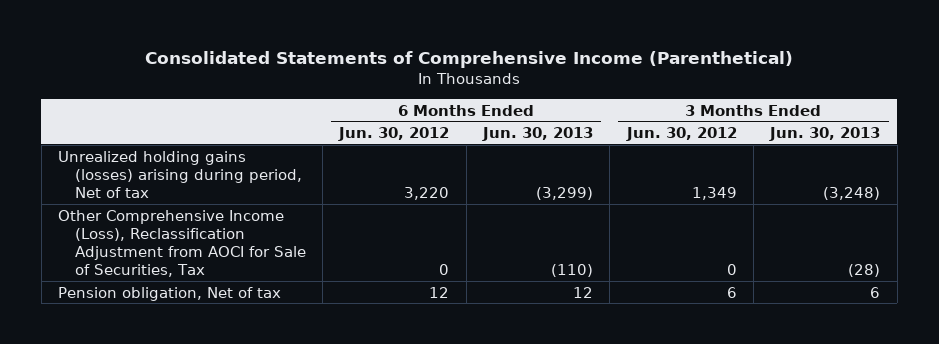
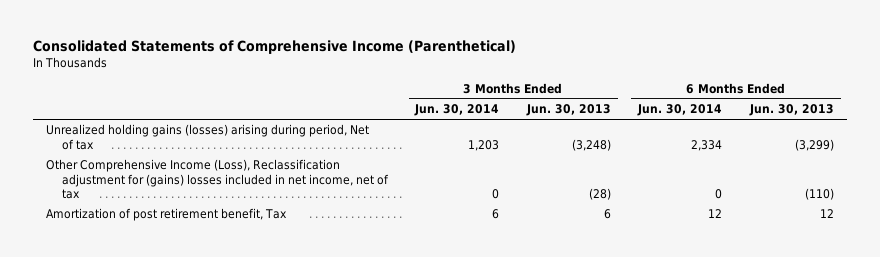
- | 6 Months Ended Jun. 30, 2012 | 6 Months Ended Jun. 30, 2013 | 3 Months Ended Jun. 30, 2012 | 3 Months Ended Jun. 30, 2013
+ | 3 Months Ended Jun. 30, 2014 | 3 Months Ended Jun. 30, 2013 | 6 Months Ended Jun. 30, 2014 | 6 Months Ended Jun. 30, 2013
- Other Comprehensive Income (Loss), Reclassification Adjustment from AOCI for Sale of Securities, Tax | 0 | (110) | 0 | (28)
- Pension obligation, Net of tax | 12 | 12 | 6 | 6
+ Other Comprehensive Income (Loss), Reclassification adjustment for (gains) losses included in net income, net of tax | 0 | (28) | 0 | (110)
+ Amortization of post retirement benefit, Tax | 6 | 6 | 12 | 12

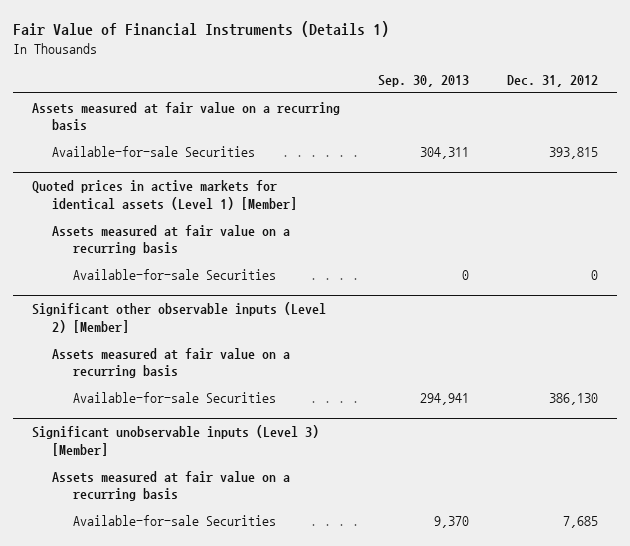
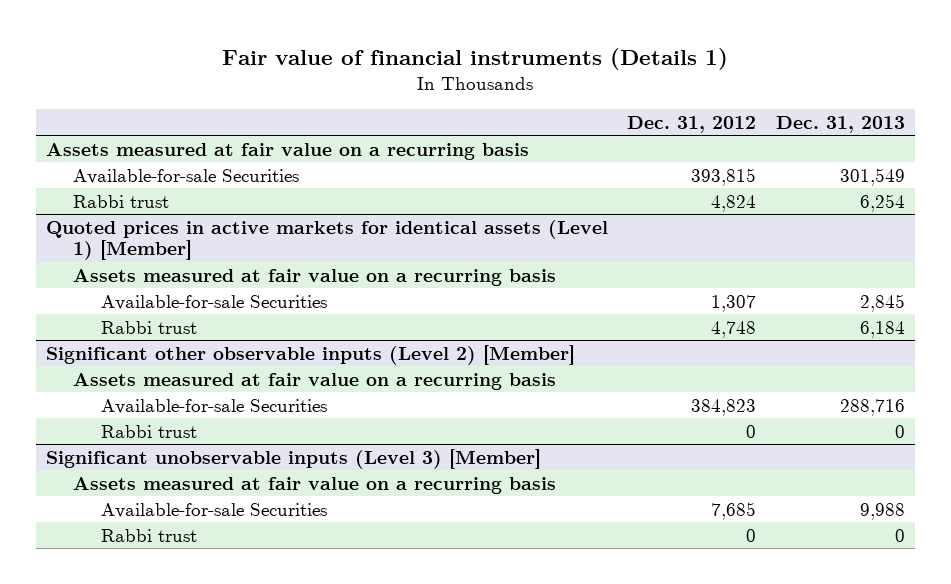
- Fair Value of Financial Instruments (Details 1)
+ Fair value of financial instruments (Details 1)
- | Sep. 30, 2013 | Dec. 31, 2012
+ | Dec. 31, 2012 | Dec. 31, 2013
+ Rabbi trust | 4,824 | 6,254
@ Quoted prices in active markets for identical assets (Level 1) [Member]
- Available-for-sale Securities | 0 | 0
+ Available-for-sale Securities | 1,307 | 2,845
+ Rabbi trust | 4,748 | 6,184
@ Significant other observable inputs (Level 2) [Member]
- Available-for-sale Securities | 294,941 | 386,130
+ Available-for-sale Securities | 384,823 | 288,716
+ Rabbi trust | 0 | 0
@ Significant unobservable inputs (Level 3) [Member]
+ Rabbi trust | 0 | 0

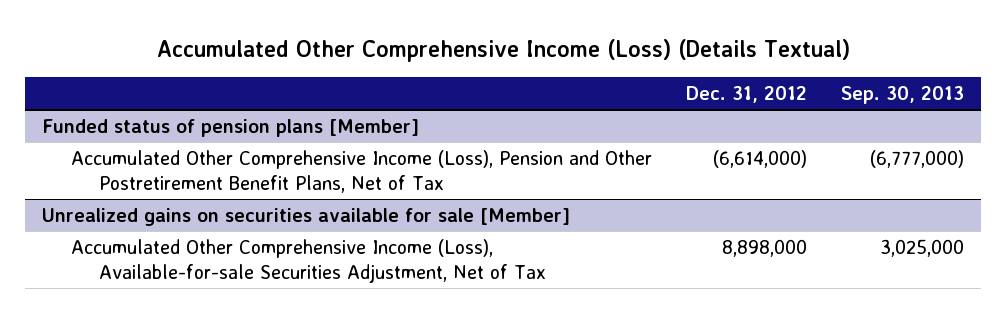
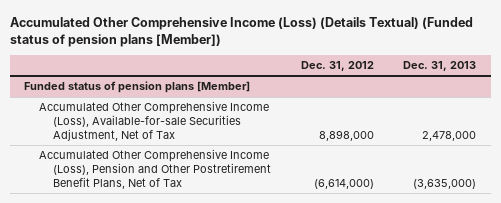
- Accumulated Other Comprehensive Income (Loss) (Details Textual)
+ Accumulated Other Comprehensive Income (Loss) (Details Textual) (Funded status of pension plans [Member])
- | Dec. 31, 2012 | Sep. 30, 2013
+ | Dec. 31, 2012 | Dec. 31, 2013
- Unrealized gains on securities available for sale [Member]
@ Funded status of pension plans [Member]
moved down: Accumulated Other Comprehensive Income (Loss), Pension and Other Postretirement Benefit Plans, Net of Tax | (6,614,000) | (3,635,000)

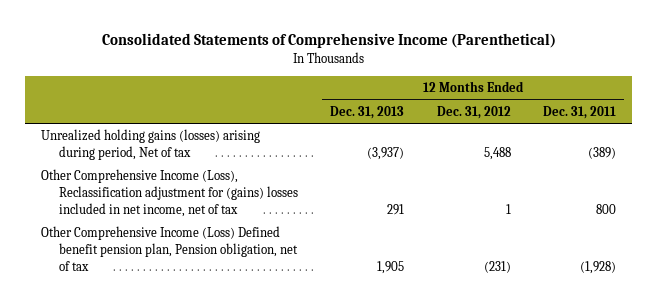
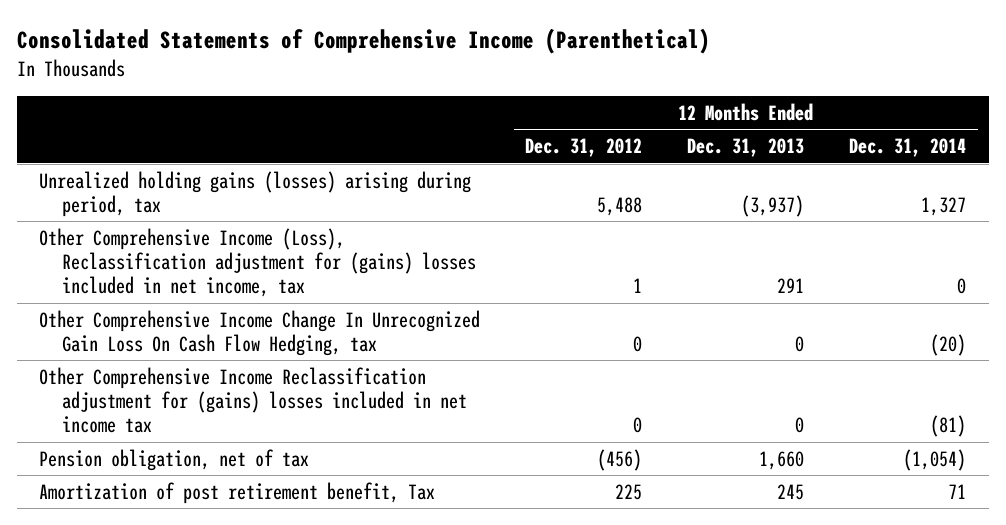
- | 12 Months Ended Dec. 31, 2013 | 12 Months Ended Dec. 31, 2012 | 12 Months Ended Dec. 31, 2011
+ | 12 Months Ended Dec. 31, 2012 | 12 Months Ended Dec. 31, 2013 | 12 Months Ended Dec. 31, 2014
- Unrealized holding gains (losses) arising during period, Net of tax | (3,937) | 5,488 | (389)
- Other Comprehensive Income (Loss), Reclassification adjustment for (gains) losses included in net income, net of tax | 291 | 1 | 800
- Other Comprehensive Income (Loss) Defined benefit pension plan, Pension obligation, net of tax | 1,905 | (231) | (1,928)
+ Unrealized holding gains (losses) arising during period, tax | 5,488 | (3,937) | 1,327
+ Other Comprehensive Income (Loss), Reclassification adjustment for (gains) losses included in net income, tax | 1 | 291 | 0
+ Other Comprehensive Income Change In Unrecognized Gain Loss On Cash Flow Hedging, tax | 0 | 0 | (20)
+ Other Comprehensive Income Reclassification adjustment for (gains) losses included in net income tax | 0 | 0 | (81)
+ Pension obligation, net of tax | (456) | 1,660 | (1,054)
+ Amortization of post retirement benefit, Tax | 225 | 245 | 71

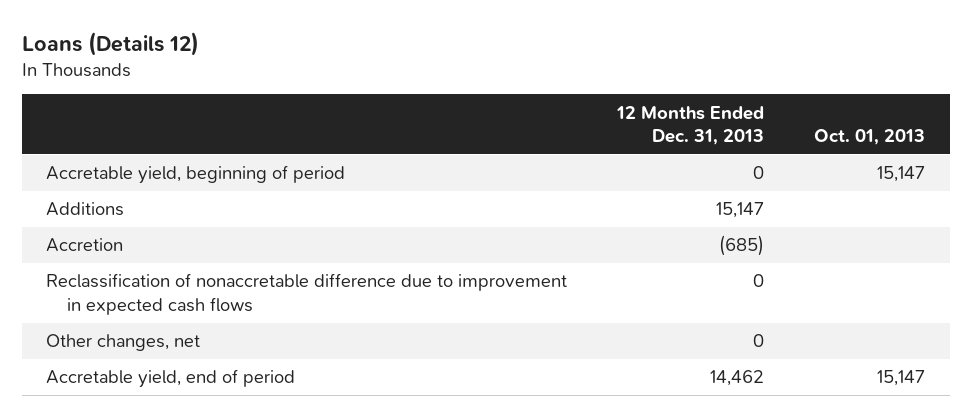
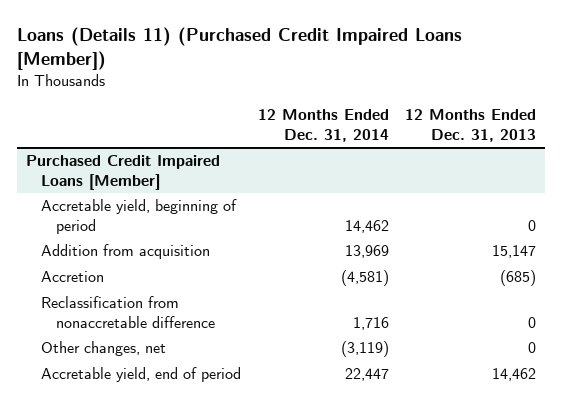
- Loans (Details 12)
+ Loans (Details 11) (Purchased Credit Impaired Loans [Member])
- | 12 Months Ended Dec. 31, 2013 | Oct. 01, 2013
+ | 12 Months Ended Dec. 31, 2014 | 12 Months Ended Dec. 31, 2013
+ Purchased Credit Impaired Loans [Member]
- Additions | 15,147 |
+ Addition from acquisition | 13,969 | 15,147
- Reclassification of nonaccretable difference due to improvement in expected cash flows | 0 |
+ Reclassification from nonaccretable difference | 1,716 | 0

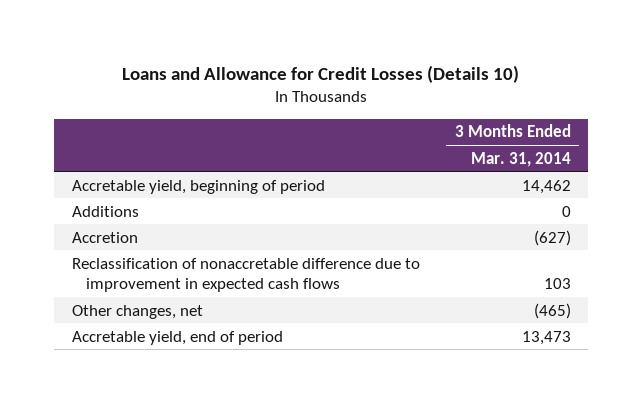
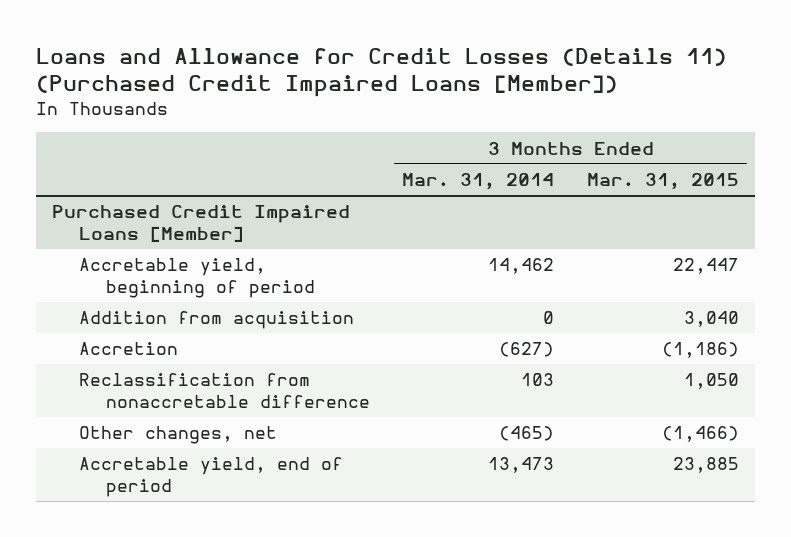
- Loans and Allowance for Credit Losses (Details 10)
+ Loans and Allowance for Credit Losses (Details 11) (Purchased Credit Impaired Loans [Member])
- | 3 Months Ended Mar. 31, 2014
+ | 3 Months Ended Mar. 31, 2014 | 3 Months Ended Mar. 31, 2015
+ Purchased Credit Impaired Loans [Member]
- Additions | 0
+ Addition from acquisition | 0 | 3,040
- Reclassification of nonaccretable difference due to improvement in expected cash flows | 103
+ Reclassification from nonaccretable difference | 103 | 1,050

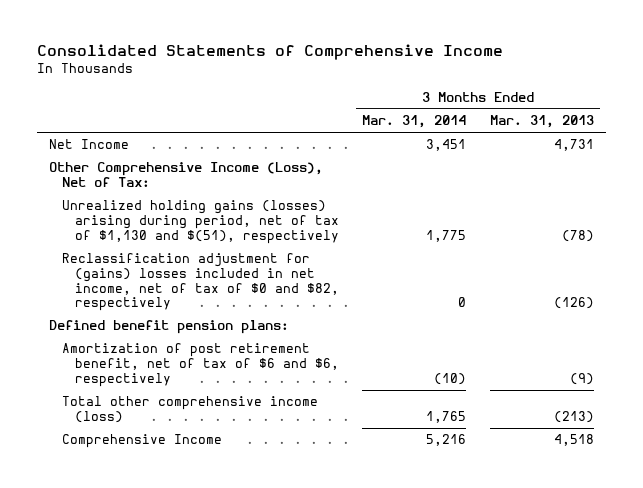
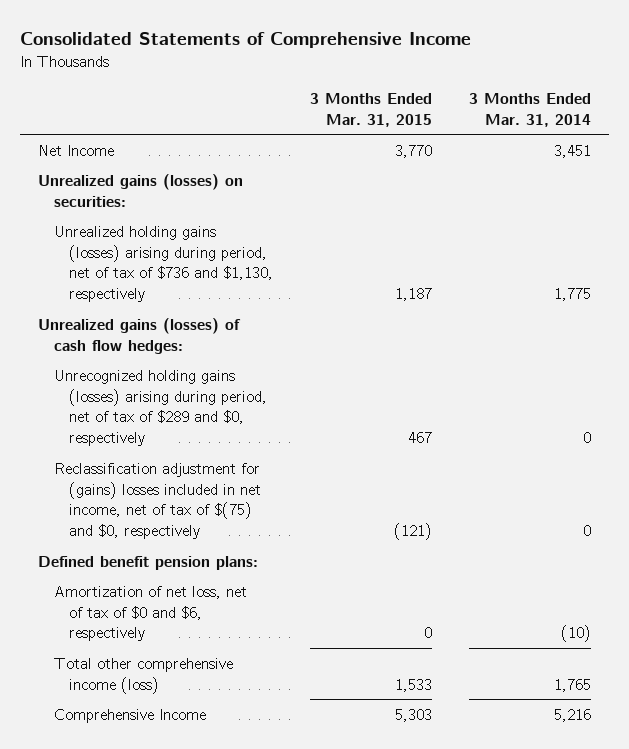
- | 3 Months Ended Mar. 31, 2014 | 3 Months Ended Mar. 31, 2013
+ | 3 Months Ended Mar. 31, 2015 | 3 Months Ended Mar. 31, 2014
- Other Comprehensive Income (Loss), Net of Tax:
- Unrealized holding gains (losses) arising during period, net of tax of $1,130 and $(51), respectively | 1,775 | (78)
- Reclassification adjustment for (gains) losses included in net income, net of tax of $0 and $82, respectively | 0 | (126)
+ Unrealized gains (losses) on securities:
+ Unrealized holding gains (losses) arising during period, net of tax of $736 and $1,130, respectively | 1,187 | 1,775
+ Unrealized gains (losses) of cash flow hedges:
+ Unrecognized holding gains (losses) arising during period, net of tax of $289 and $0, respectively | 467 | 0
+ Reclassification adjustment for (gains) losses included in net income, net of tax of $(75) and $0, respectively | (121) | 0
- Amortization of post retirement benefit, net of tax of $6 and $6, respectively | (10) | (9)
+ Amortization of net loss, net of tax of $0 and $6, respectively | 0 | (10)

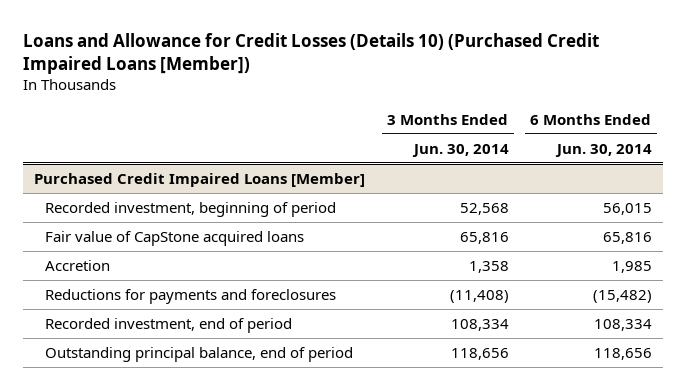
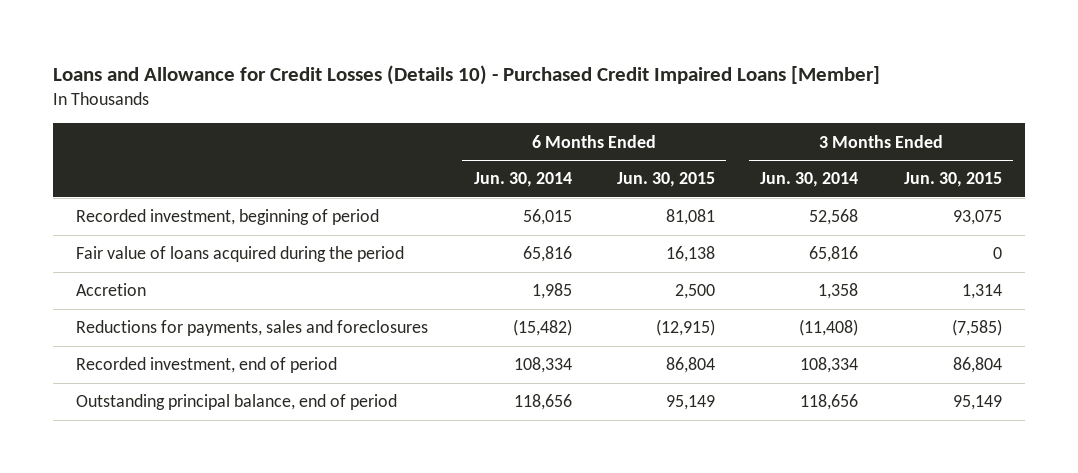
- Loans and Allowance for Credit Losses (Details 10) (Purchased Credit Impaired Loans [Member])
+ Loans and Allowance for Credit Losses (Details 10) - Purchased Credit Impaired Loans [Member]
- | 3 Months Ended Jun. 30, 2014 | 6 Months Ended Jun. 30, 2014
+ | 6 Months Ended Jun. 30, 2014 | 6 Months Ended Jun. 30, 2015 | 3 Months Ended Jun. 30, 2014 | 3 Months Ended Jun. 30, 2015
- Purchased Credit Impaired Loans [Member]
- Fair value of CapStone acquired loans | 65,816 | 65,816
+ Fair value of loans acquired during the period | 65,816 | 16,138 | 65,816 | 0
- Reductions for payments and foreclosures | (11,408) | (15,482)
+ Reductions for payments, sales and foreclosures | (15,482) | (12,915) | (11,408) | (7,585)

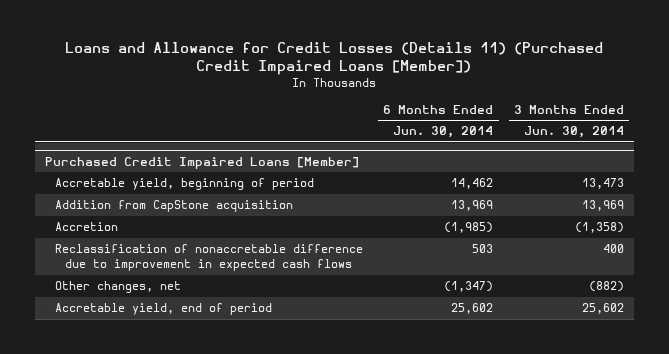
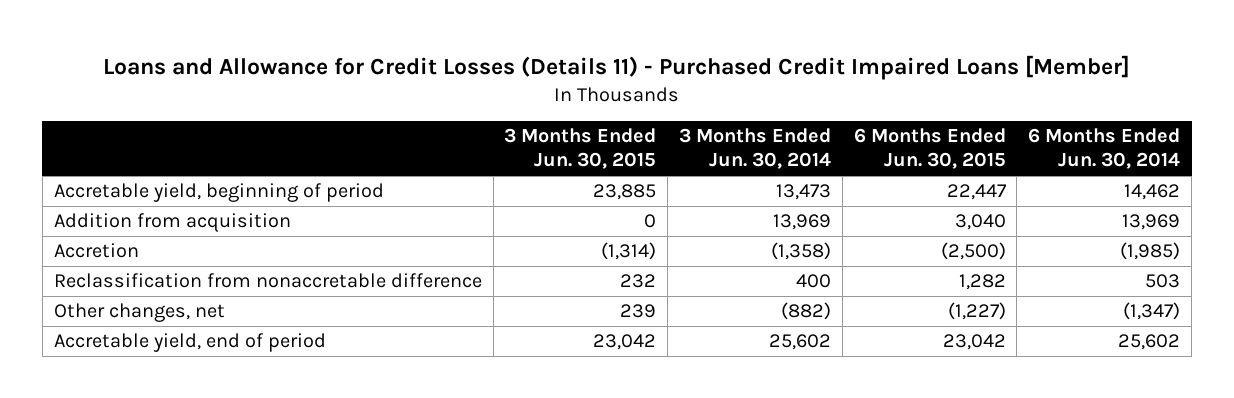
- Loans and Allowance for Credit Losses (Details 11) (Purchased Credit Impaired Loans [Member])
+ Loans and Allowance for Credit Losses (Details 11) - Purchased Credit Impaired Loans [Member]
- | 6 Months Ended Jun. 30, 2014 | 3 Months Ended Jun. 30, 2014
+ | 3 Months Ended Jun. 30, 2015 | 3 Months Ended Jun. 30, 2014 | 6 Months Ended Jun. 30, 2015 | 6 Months Ended Jun. 30, 2014
- Purchased Credit Impaired Loans [Member]
- Addition from CapStone acquisition | 13,969 | 13,969
+ Addition from acquisition | 0 | 13,969 | 3,040 | 13,969
- Reclassification of nonaccretable difference due to improvement in expected cash flows | 503 | 400
+ Reclassification from nonaccretable difference | 232 | 400 | 1,282 | 503

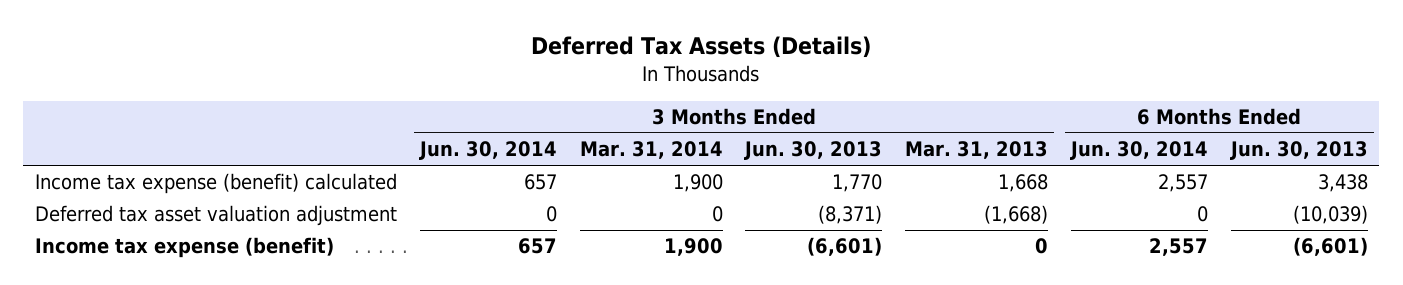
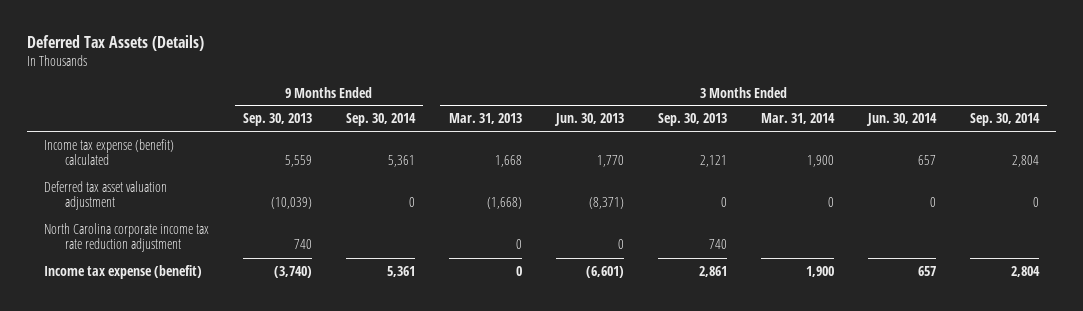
- | 3 Months Ended Jun. 30, 2014 | 3 Months Ended Mar. 31, 2014 | 3 Months Ended Jun. 30, 2013 | 3 Months Ended Mar. 31, 2013 | 6 Months Ended Jun. 30, 2014 | 6 Months Ended Jun. 30, 2013
+ | 9 Months Ended Sep. 30, 2013 | 9 Months Ended Sep. 30, 2014 | 3 Months Ended Mar. 31, 2013 | 3 Months Ended Jun. 30, 2013 | 3 Months Ended Sep. 30, 2013 | 3 Months Ended Mar. 31, 2014 | 3 Months Ended Jun. 30, 2014 | 3 Months Ended Sep. 30, 2014
+ North Carolina corporate income tax rate reduction adjustment | 740 | | 0 | 0 | 740 | | |

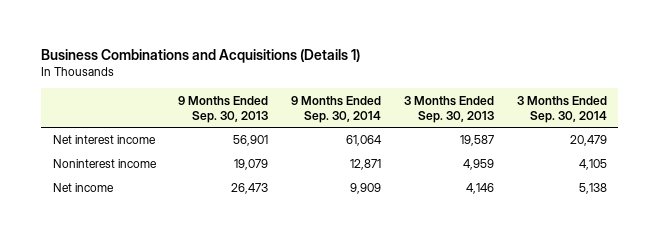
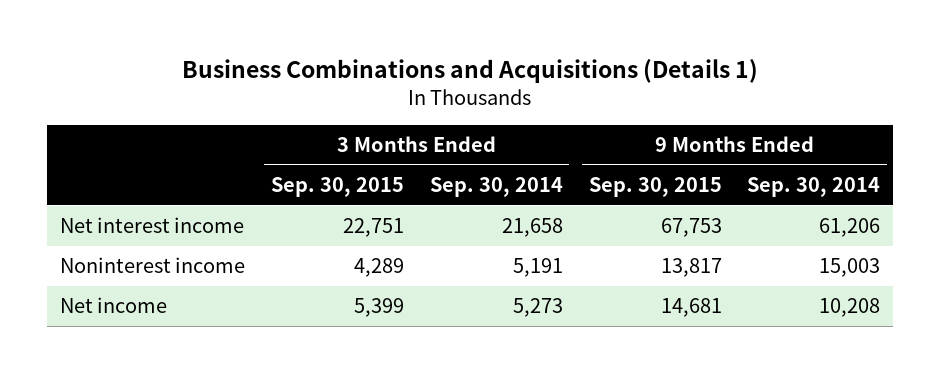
- | 9 Months Ended Sep. 30, 2013 | 9 Months Ended Sep. 30, 2014 | 3 Months Ended Sep. 30, 2013 | 3 Months Ended Sep. 30, 2014
+ | 3 Months Ended Sep. 30, 2015 | 3 Months Ended Sep. 30, 2014 | 9 Months Ended Sep. 30, 2015 | 9 Months Ended Sep. 30, 2014
- Net interest income | 56,901 | 61,064 | 19,587 | 20,479
- Noninterest income | 19,079 | 12,871 | 4,959 | 4,105
- Net income | 26,473 | 9,909 | 4,146 | 5,138
+ Net interest income | 22,751 | 21,658 | 67,753 | 61,206
+ Noninterest income | 4,289 | 5,191 | 13,817 | 15,003
+ Net income | 5,399 | 5,273 | 14,681 | 10,208

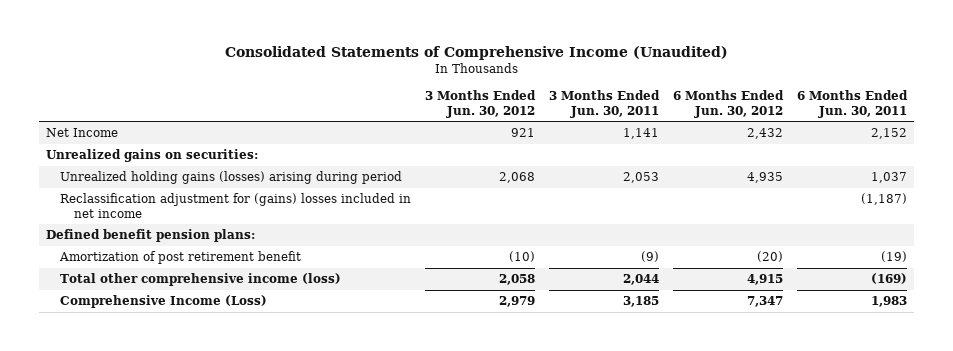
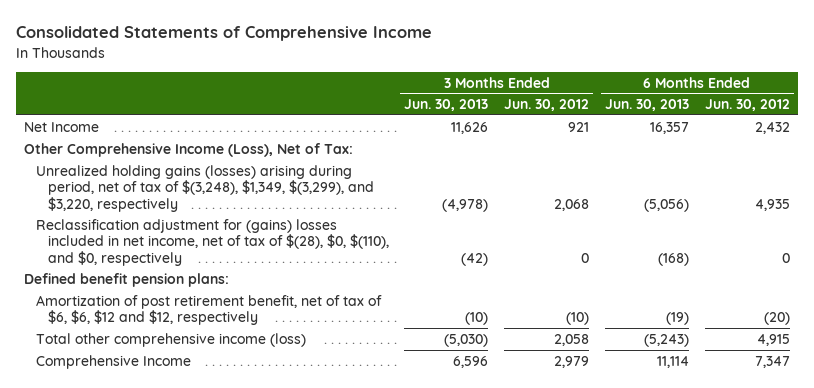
- Consolidated Statements of Comprehensive Income (Unaudited)
+ Consolidated Statements of Comprehensive Income
- | 3 Months Ended Jun. 30, 2012 | 3 Months Ended Jun. 30, 2011 | 6 Months Ended Jun. 30, 2012 | 6 Months Ended Jun. 30, 2011
+ | 3 Months Ended Jun. 30, 2013 | 3 Months Ended Jun. 30, 2012 | 6 Months Ended Jun. 30, 2013 | 6 Months Ended Jun. 30, 2012
- Unrealized gains on securities:
- Unrealized holding gains (losses) arising during period | 2,068 | 2,053 | 4,935 | 1,037
- Reclassification adjustment for (gains) losses included in net income | | | | (1,187)
+ Other Comprehensive Income (Loss), Net of Tax:
+ Unrealized holding gains (losses) arising during period, net of tax of $(3,248), $1,349, $(3,299), and $3,220, respectively | (4,978) | 2,068 | (5,056) | 4,935
+ Reclassification adjustment for (gains) losses included in net income, net of tax of $(28), $0, $(110), and $0, respectively | (42) | 0 | (168) | 0
- Amortization of post retirement benefit | (10) | (9) | (20) | (19)
+ Amortization of post retirement benefit, net of tax of $6, $6, $12 and $12, respectively | (10) | (10) | (19) | (20)
- Comprehensive Income (Loss) | 2,979 | 3,185 | 7,347 | 1,983
+ Comprehensive Income | 6,596 | 2,979 | 11,114 | 7,347

